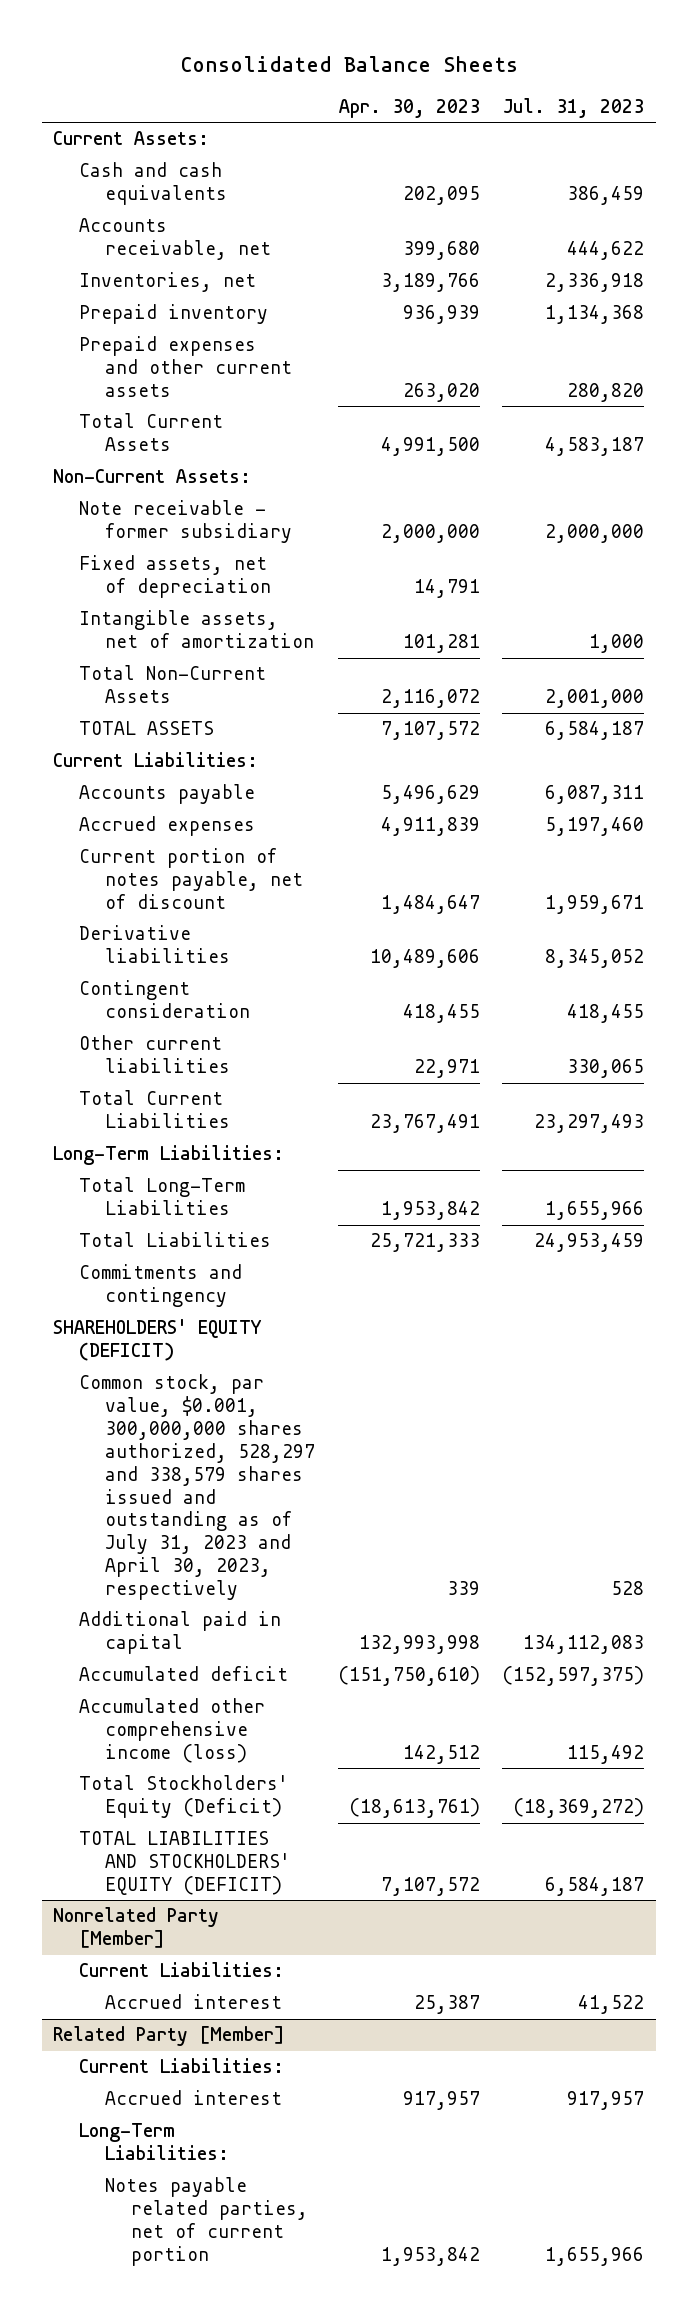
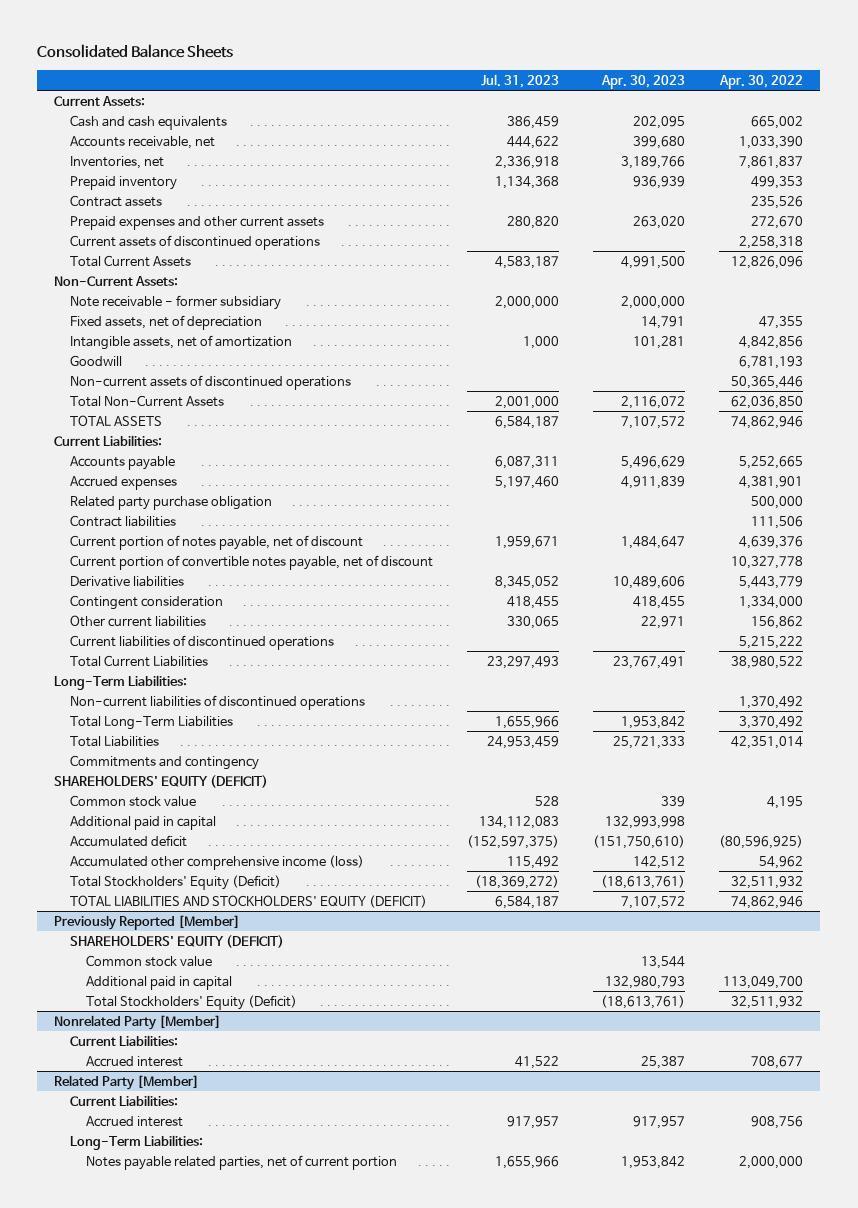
- | Apr. 30, 2023 | Jul. 31, 2023
+ | Jul. 31, 2023 | Apr. 30, 2023 | Apr. 30, 2022
+ Contract assets | | | 235,526
+ Current assets of discontinued operations | | | 2,258,318
+ Goodwill | | | 6,781,193
+ Non-current assets of discontinued operations | | | 50,365,446
+ Related party purchase obligation | | | 500,000
+ Contract liabilities | | | 111,506
+ Current portion of convertible notes payable, net of discount | | | 10,327,778
+ Current liabilities of discontinued operations | | | 5,215,222
+ Non-current liabilities of discontinued operations | | | 1,370,492
- Common stock, par value, $0.001, 300,000,000 shares authorized, 528,297 and 338,579 shares issued and outstanding as of July 31, 2023 and April 30, 2023, respectively | 339 | 528
+ Common stock value | 528 | 339 | 4,195
+ Previously Reported [Member]
+ SHAREHOLDERS' EQUITY (DEFICIT)
+ Common stock value | | 13,544 |
+ Additional paid in capital | | 132,980,793 | 113,049,700
+ Total Stockholders' Equity (Deficit) | | (18,613,761) | 32,511,932

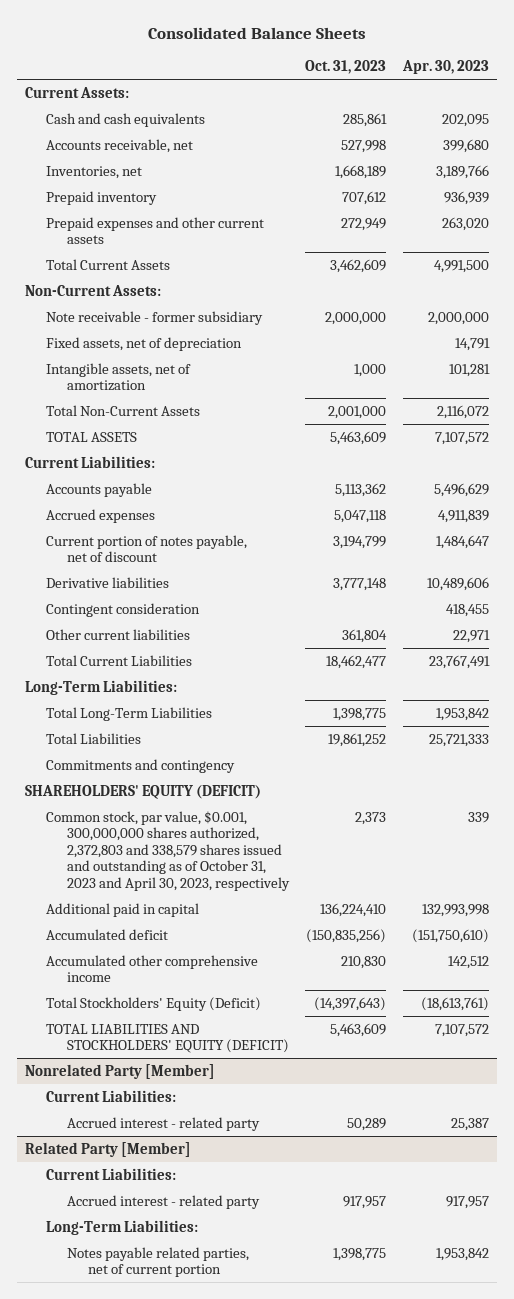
- | Jul. 31, 2023 | Apr. 30, 2023 | Apr. 30, 2022
+ | Oct. 31, 2023 | Apr. 30, 2023
- Contract assets | | | 235,526
- Current assets of discontinued operations | | | 2,258,318
- Goodwill | | | 6,781,193
- Non-current assets of discontinued operations | | | 50,365,446
- Related party purchase obligation | | | 500,000
- Contract liabilities | | | 111,506
- Current portion of convertible notes payable, net of discount | | | 10,327,778
- Current liabilities of discontinued operations | | | 5,215,222
- Non-current liabilities of discontinued operations | | | 1,370,492
- Common stock value | 528 | 339 | 4,195
+ Common stock, par value, $0.001, 300,000,000 shares authorized, 2,372,803 and 338,579 shares issued and outstanding as of October 31, 2023 and April 30, 2023, respectively | 2,373 | 339
- Accumulated other comprehensive income (loss) | 115,492 | 142,512 | 54,962
+ Accumulated other comprehensive income | 210,830 | 142,512
- Previously Reported [Member]
- SHAREHOLDERS' EQUITY (DEFICIT)
- Common stock value | | 13,544 |
- Additional paid in capital | | 132,980,793 | 113,049,700
- Total Stockholders' Equity (Deficit) | | (18,613,761) | 32,511,932
@ Nonrelated Party [Member]
- Accrued interest | 41,522 | 25,387 | 708,677
+ Accrued interest - related party | 50,289 | 25,387
@ Related Party [Member]
- Accrued interest | 917,957 | 917,957 | 908,756
+ Accrued interest - related party | 917,957 | 917,957

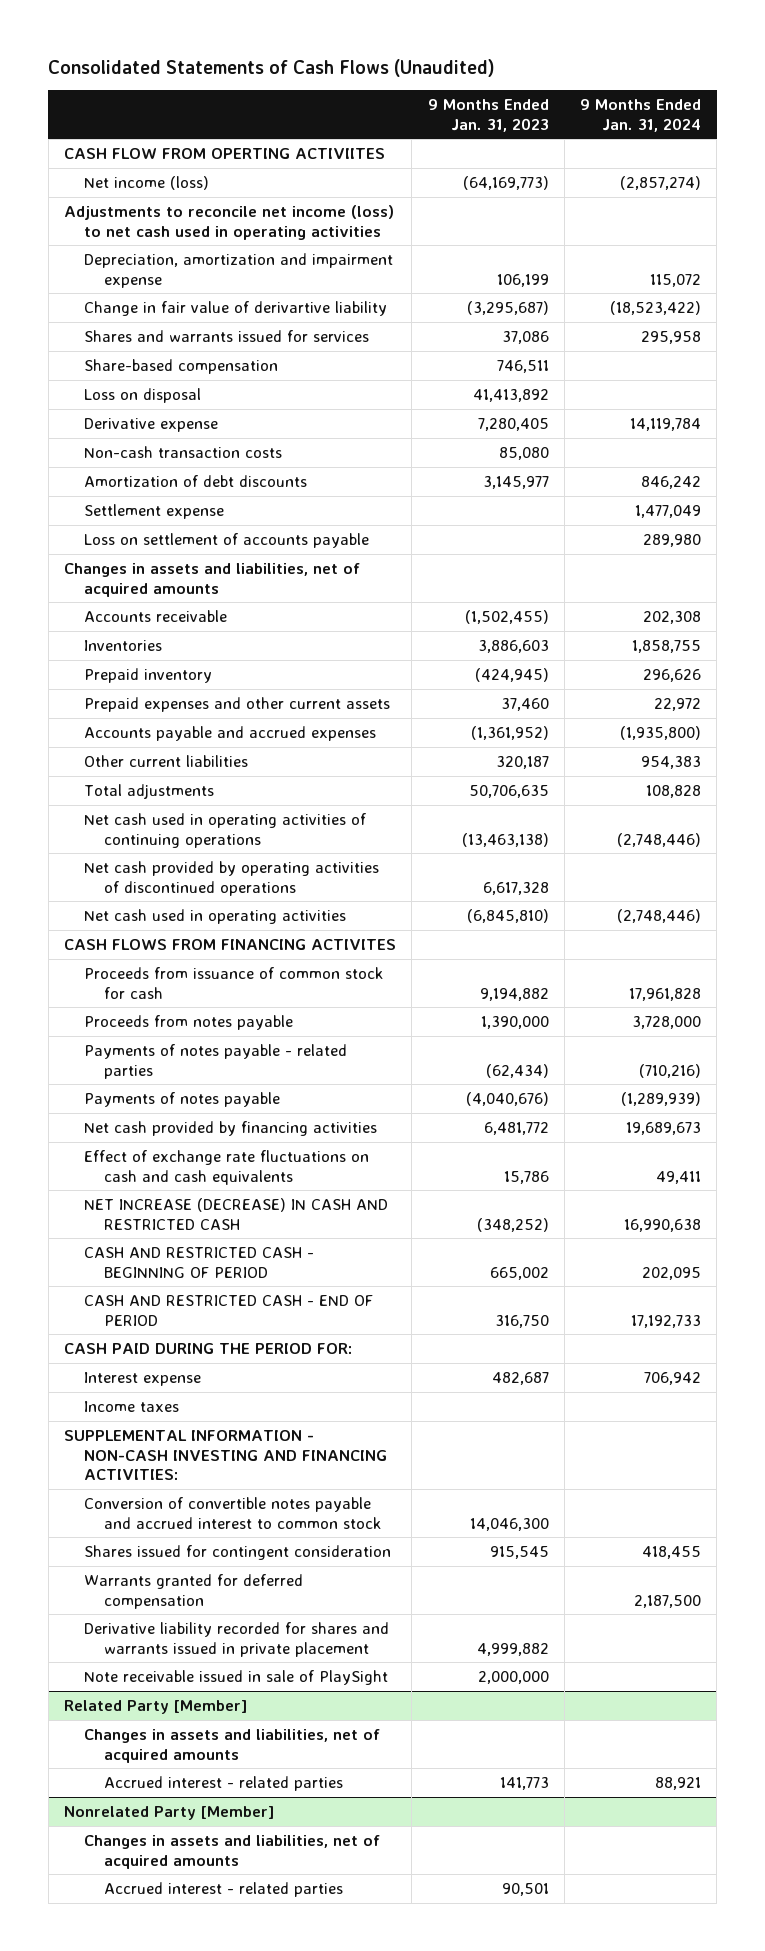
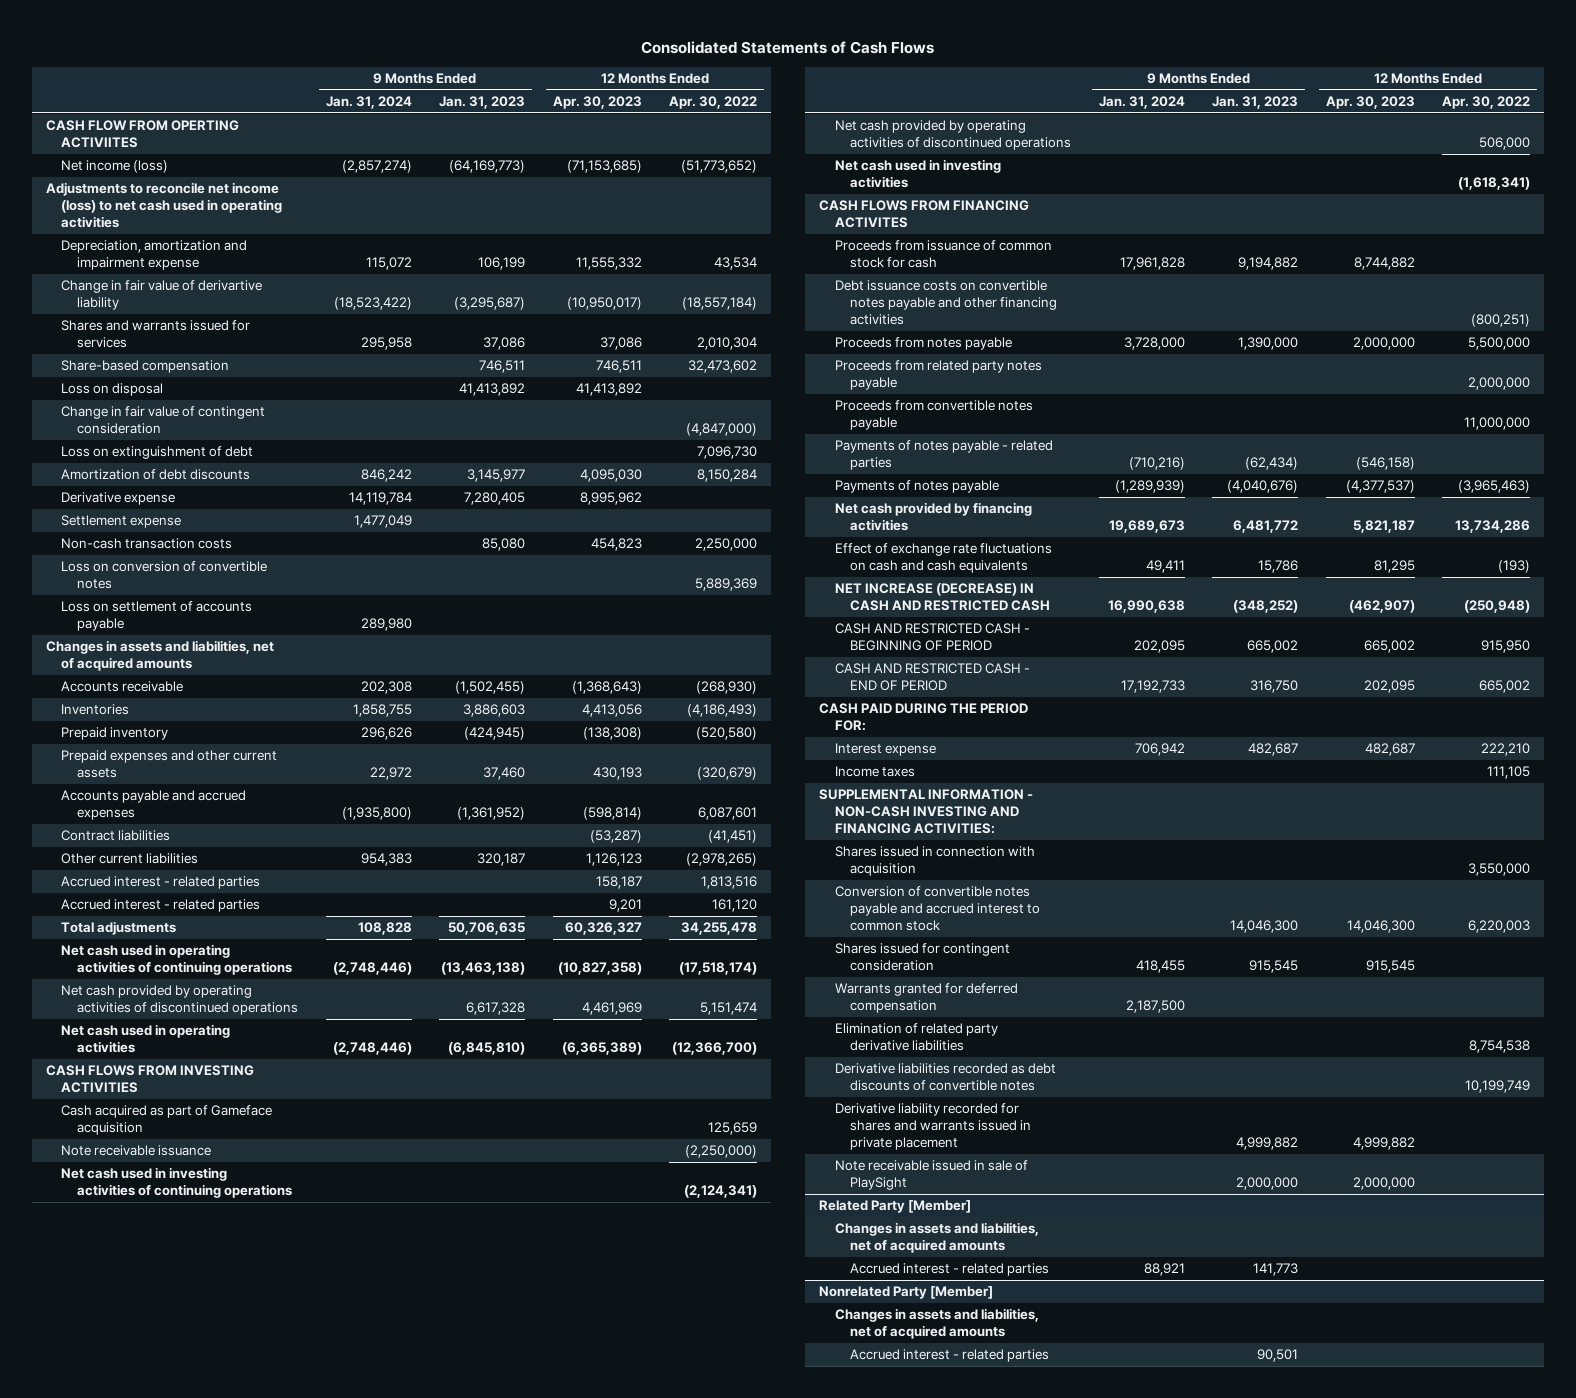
- Consolidated Statements of Cash Flows (Unaudited)
+ Consolidated Statements of Cash Flows
- | 9 Months Ended Jan. 31, 2023 | 9 Months Ended Jan. 31, 2024
+ | 9 Months Ended Jan. 31, 2024 | 9 Months Ended Jan. 31, 2023 | 12 Months Ended Apr. 30, 2023 | 12 Months Ended Apr. 30, 2022
+ Change in fair value of contingent consideration | | | | (4,847,000)
+ Loss on extinguishment of debt | | | | 7,096,730
moved down: Derivative expense | 14,119,784 | 7,280,405 | 8,995,962 |
moved down: Non-cash transaction costs | | 85,080 | 454,823 | 2,250,000
+ Loss on conversion of convertible notes | | | | 5,889,369
+ Contract liabilities | | | (53,287) | (41,451)
+ Accrued interest - related parties | | | 158,187 | 1,813,516
+ Accrued interest - related parties | | | 9,201 | 161,120
+ CASH FLOWS FROM INVESTING ACTIVITIES
+ Cash acquired as part of Gameface acquisition | | | | 125,659
+ Note receivable issuance | | | | (2,250,000)
+ Net cash used in investing activities of continuing operations | | | | (2,124,341)
+ Net cash provided by operating activities of discontinued operations | | | | 506,000
+ Net cash used in investing activities | | | | (1,618,341)
+ Debt issuance costs on convertible notes payable and other financing activities | | | | (800,251)
+ Proceeds from related party notes payable | | | | 2,000,000
+ Proceeds from convertible notes payable | | | | 11,000,000
+ Shares issued in connection with acquisition | | | | 3,550,000
+ Elimination of related party derivative liabilities | | | | 8,754,538
+ Derivative liabilities recorded as debt discounts of convertible notes | | | | 10,199,749

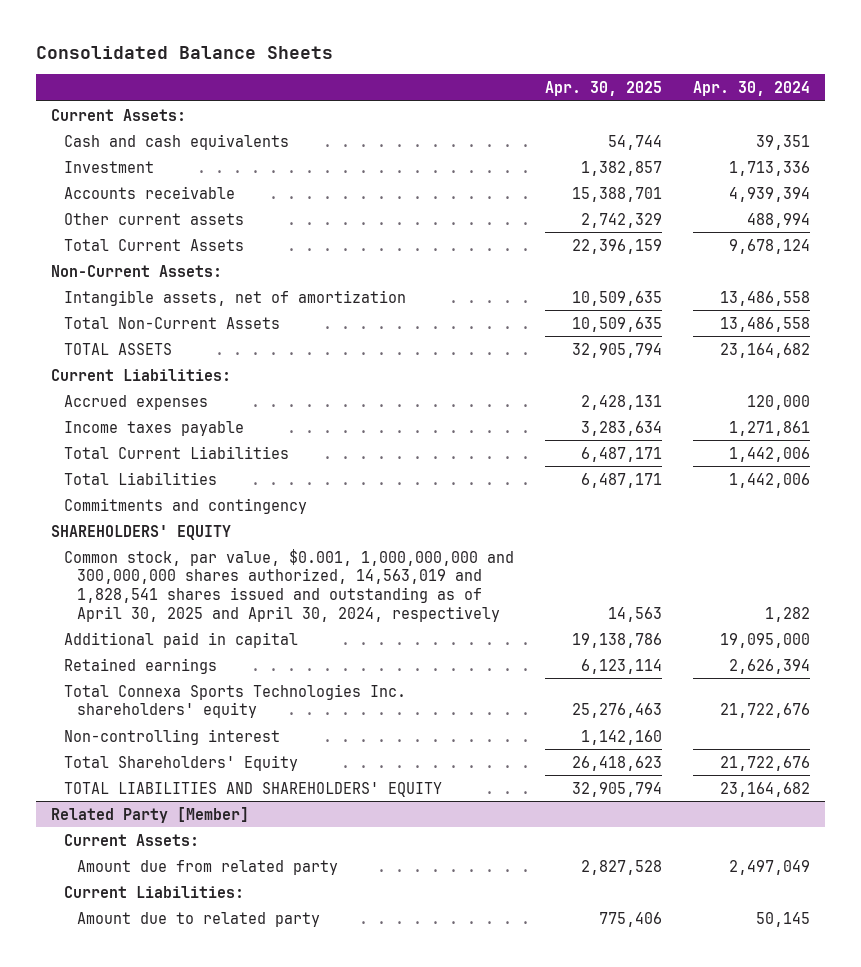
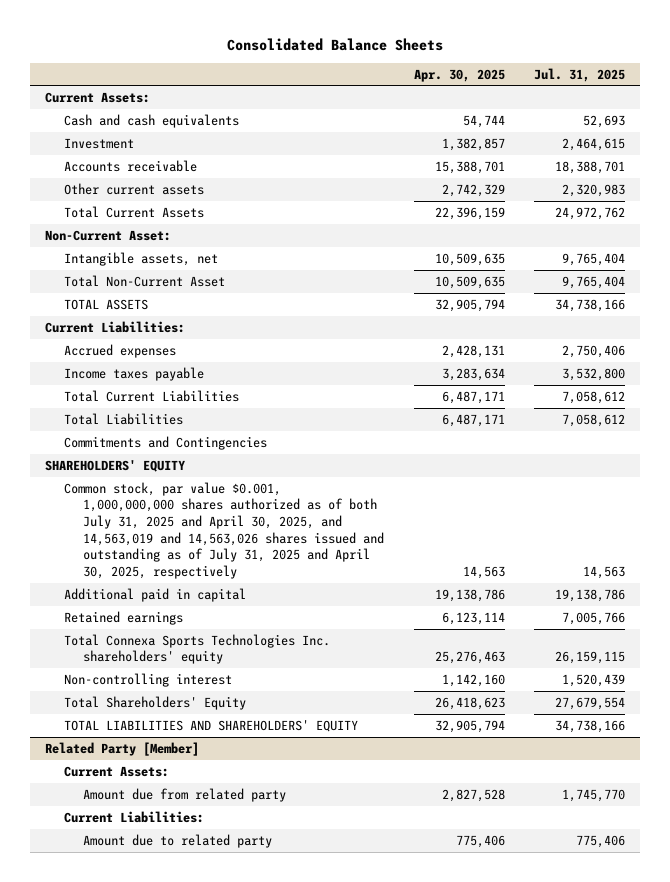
- | Apr. 30, 2025 | Apr. 30, 2024
+ | Apr. 30, 2025 | Jul. 31, 2025
- Non-Current Assets:
- Intangible assets, net of amortization | 10,509,635 | 13,486,558
- Total Non-Current Assets | 10,509,635 | 13,486,558
+ Non-Current Asset:
+ Intangible assets, net | 10,509,635 | 9,765,404
+ Total Non-Current Asset | 10,509,635 | 9,765,404
- Commitments and contingency
+ Commitments and Contingencies
- Common stock, par value, $0.001, 1,000,000,000 and 300,000,000 shares authorized, 14,563,019 and 1,828,541 shares issued and outstanding as of April 30, 2025 and April 30, 2024, respectively | 14,563 | 1,282
+ Common stock, par value $0.001, 1,000,000,000 shares authorized as of both July 31, 2025 and April 30, 2025, and 14,563,019 and 14,563,026 shares issued and outstanding as of July 31, 2025 and April 30, 2025, respectively | 14,563 | 14,563

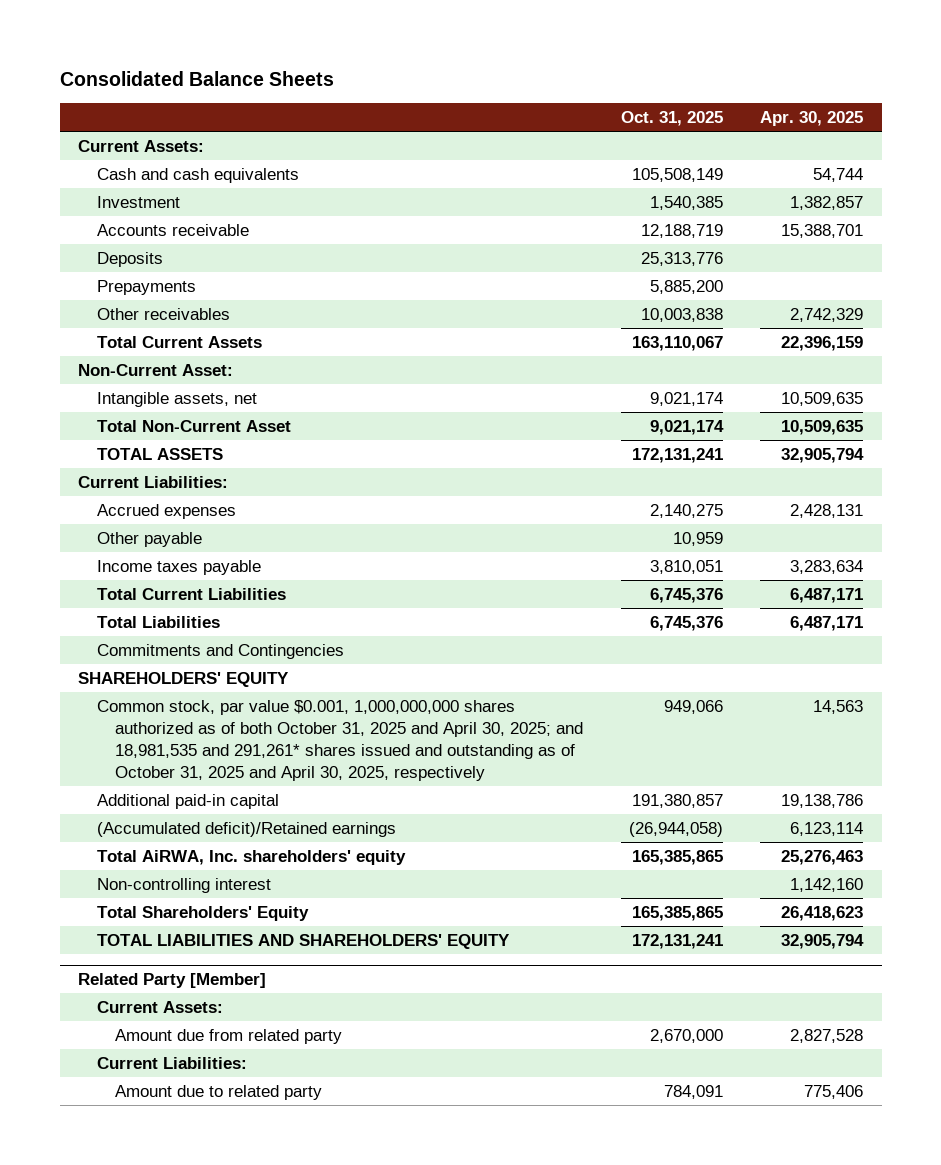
- | Apr. 30, 2025 | Jul. 31, 2025
+ | Oct. 31, 2025 | Apr. 30, 2025
- Other current assets | 2,742,329 | 2,320,983
+ Deposits | 25,313,776 |
+ Prepayments | 5,885,200 |
+ Other receivables | 10,003,838 | 2,742,329
+ Other payable | 10,959 |
- Common stock, par value $0.001, 1,000,000,000 shares authorized as of both July 31, 2025 and April 30, 2025, and 14,563,019 and 14,563,026 shares issued and outstanding as of July 31, 2025 and April 30, 2025, respectively | 14,563 | 14,563
- Additional paid in capital | 19,138,786 | 19,138,786
- Retained earnings | 6,123,114 | 7,005,766
- Total Connexa Sports Technologies Inc. shareholders' equity | 25,276,463 | 26,159,115
+ Common stock, par value $0.001, 1,000,000,000 shares authorized as of both October 31, 2025 and April 30, 2025; and 18,981,535 and 291,261* shares issued and outstanding as of October 31, 2025 and April 30, 2025, respectively | 949,066 | 14,563
+ Additional paid-in capital | 191,380,857 | 19,138,786
+ (Accumulated deficit)/Retained earnings | (26,944,058) | 6,123,114
+ Total AiRWA, Inc. shareholders' equity | 165,385,865 | 25,276,463

